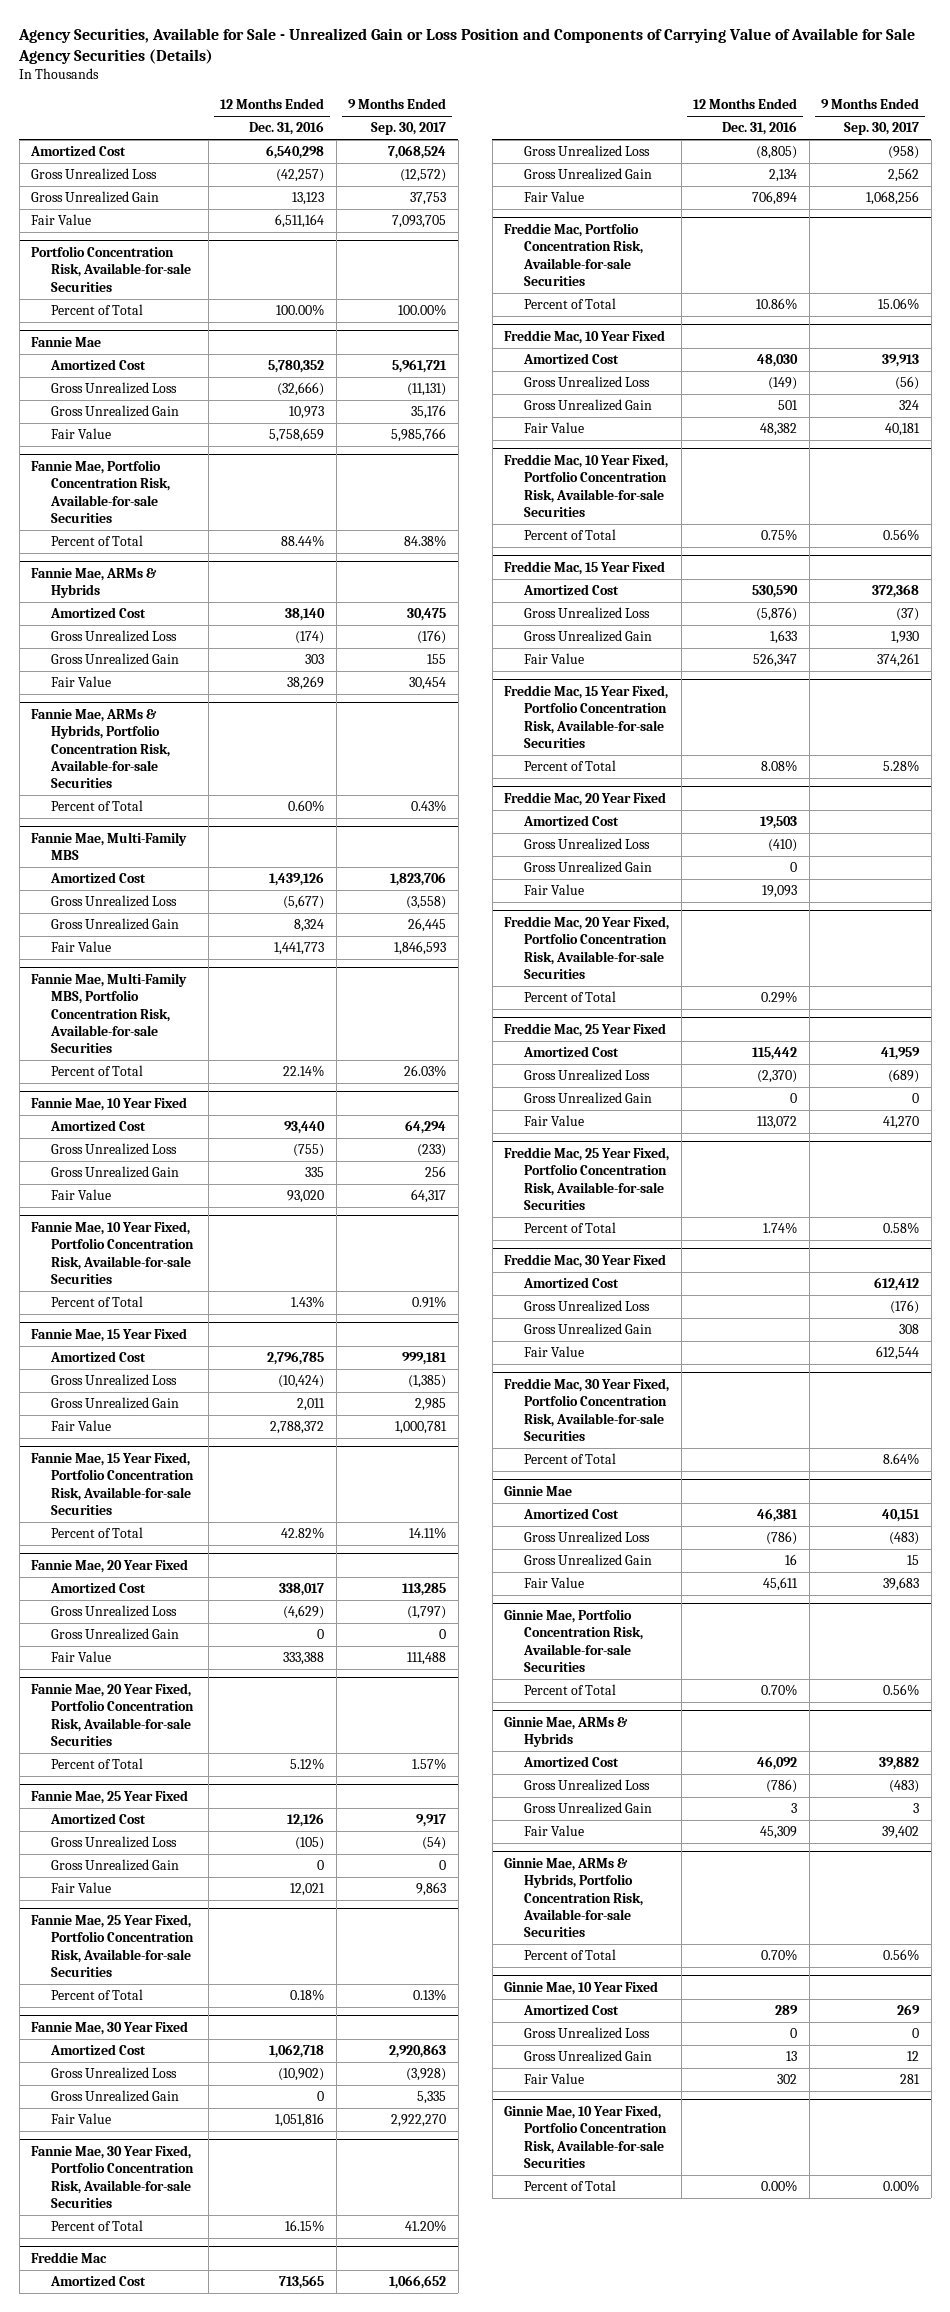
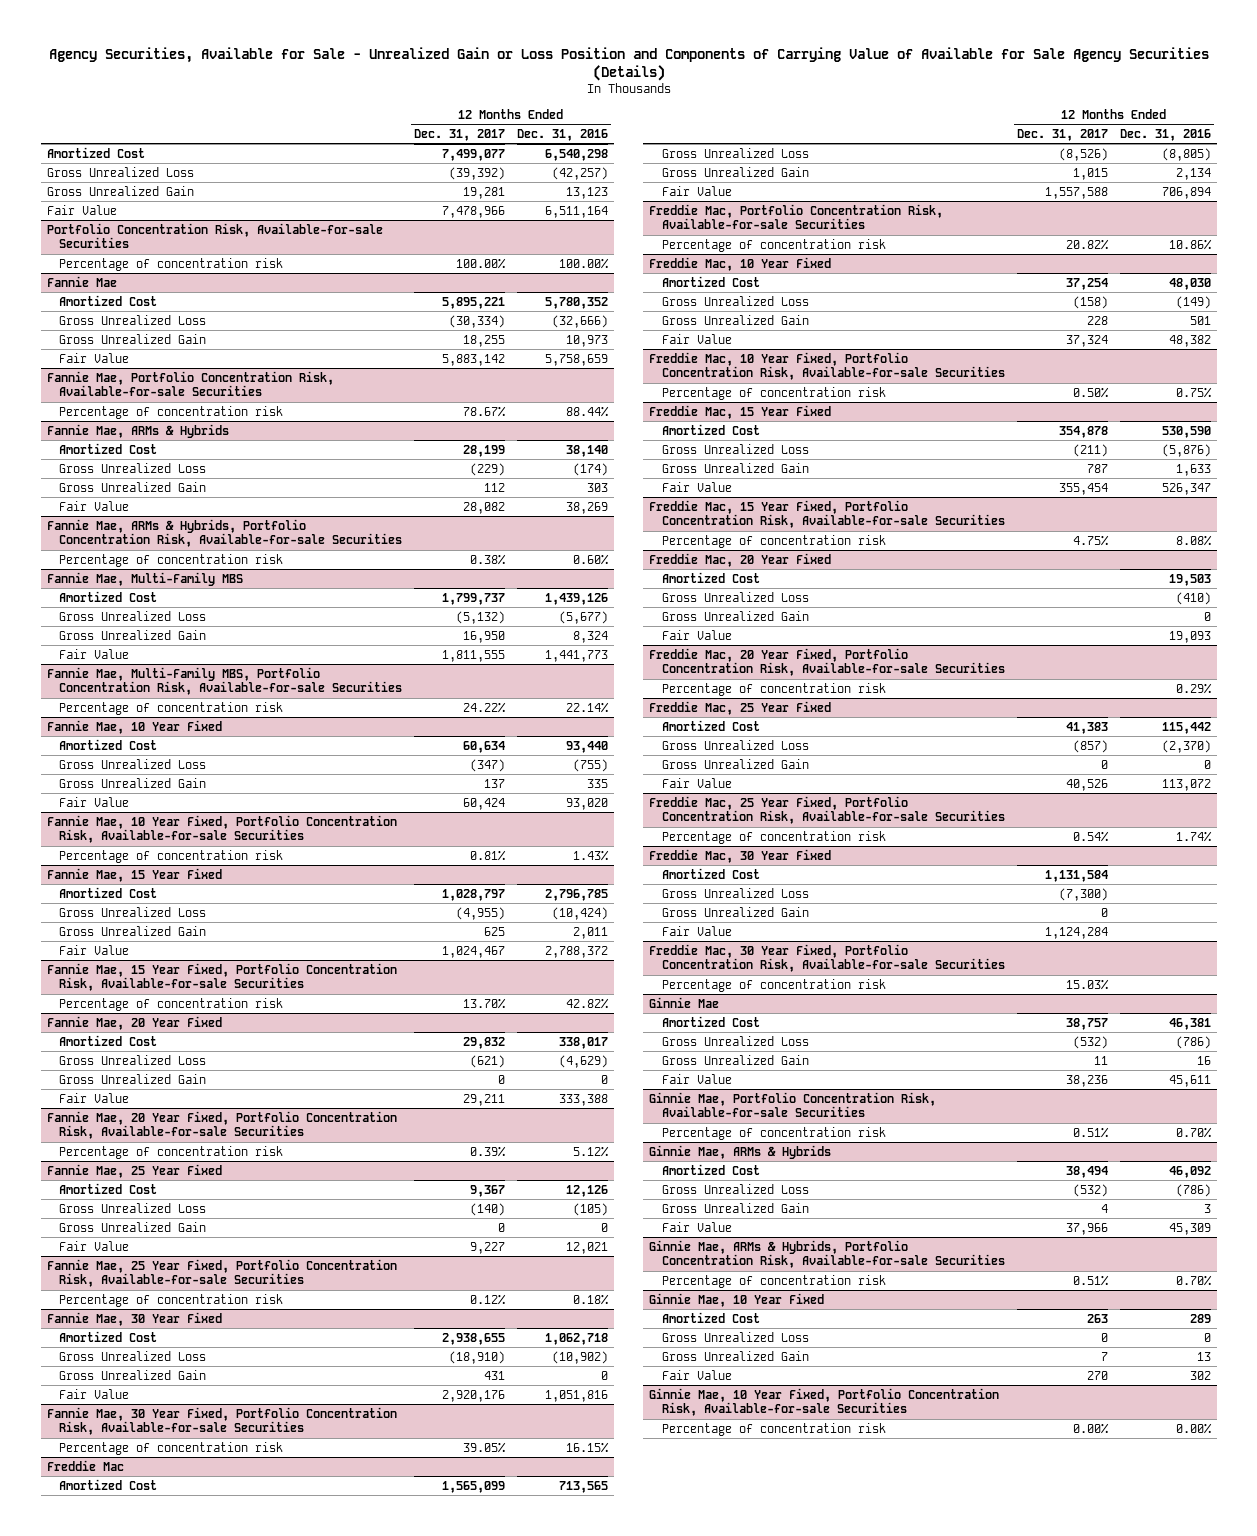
- | 12 Months Ended Dec. 31, 2016 | 9 Months Ended Sep. 30, 2017
+ | 12 Months Ended Dec. 31, 2017 | 12 Months Ended Dec. 31, 2016
@ Portfolio Concentration Risk, Available-for-sale Securities
- Percent of Total | 100.00% | 100.00%
+ Percentage of concentration risk | 100.00% | 100.00%
@ Fannie Mae, Portfolio Concentration Risk, Available-for-sale Securities
- Percent of Total | 88.44% | 84.38%
+ Percentage of concentration risk | 78.67% | 88.44%
@ Fannie Mae, ARMs & Hybrids, Portfolio Concentration Risk, Available-for-sale Securities
- Percent of Total | 0.60% | 0.43%
+ Percentage of concentration risk | 0.38% | 0.60%
@ Fannie Mae, Multi-Family MBS, Portfolio Concentration Risk, Available-for-sale Securities
- Percent of Total | 22.14% | 26.03%
+ Percentage of concentration risk | 24.22% | 22.14%
@ Fannie Mae, 10 Year Fixed, Portfolio Concentration Risk, Available-for-sale Securities
- Percent of Total | 1.43% | 0.91%
+ Percentage of concentration risk | 0.81% | 1.43%
@ Fannie Mae, 15 Year Fixed, Portfolio Concentration Risk, Available-for-sale Securities
- Percent of Total | 42.82% | 14.11%
+ Percentage of concentration risk | 13.70% | 42.82%
@ Fannie Mae, 20 Year Fixed, Portfolio Concentration Risk, Available-for-sale Securities
- Percent of Total | 5.12% | 1.57%
+ Percentage of concentration risk | 0.39% | 5.12%
@ Fannie Mae, 25 Year Fixed, Portfolio Concentration Risk, Available-for-sale Securities
- Percent of Total | 0.18% | 0.13%
+ Percentage of concentration risk | 0.12% | 0.18%
@ Fannie Mae, 30 Year Fixed, Portfolio Concentration Risk, Available-for-sale Securities
- Percent of Total | 16.15% | 41.20%
+ Percentage of concentration risk | 39.05% | 16.15%
@ Freddie Mac, Portfolio Concentration Risk, Available-for-sale Securities
- Percent of Total | 10.86% | 15.06%
+ Percentage of concentration risk | 20.82% | 10.86%
@ Freddie Mac, 10 Year Fixed, Portfolio Concentration Risk, Available-for-sale Securities
- Percent of Total | 0.75% | 0.56%
+ Percentage of concentration risk | 0.50% | 0.75%
@ Freddie Mac, 15 Year Fixed, Portfolio Concentration Risk, Available-for-sale Securities
- Percent of Total | 8.08% | 5.28%
+ Percentage of concentration risk | 4.75% | 8.08%
@ Freddie Mac, 20 Year Fixed, Portfolio Concentration Risk, Available-for-sale Securities
- Percent of Total | 0.29% |
+ Percentage of concentration risk | | 0.29%
@ Freddie Mac, 25 Year Fixed, Portfolio Concentration Risk, Available-for-sale Securities
- Percent of Total | 1.74% | 0.58%
+ Percentage of concentration risk | 0.54% | 1.74%
@ Freddie Mac, 30 Year Fixed, Portfolio Concentration Risk, Available-for-sale Securities
- Percent of Total | | 8.64%
+ Percentage of concentration risk | 15.03% |
@ Ginnie Mae, Portfolio Concentration Risk, Available-for-sale Securities
- Percent of Total | 0.70% | 0.56%
+ Percentage of concentration risk | 0.51% | 0.70%
@ Ginnie Mae, ARMs & Hybrids, Portfolio Concentration Risk, Available-for-sale Securities
- Percent of Total | 0.70% | 0.56%
+ Percentage of concentration risk | 0.51% | 0.70%
@ Ginnie Mae, 10 Year Fixed, Portfolio Concentration Risk, Available-for-sale Securities
- Percent of Total | 0.00% | 0.00%
+ Percentage of concentration risk | 0.00% | 0.00%

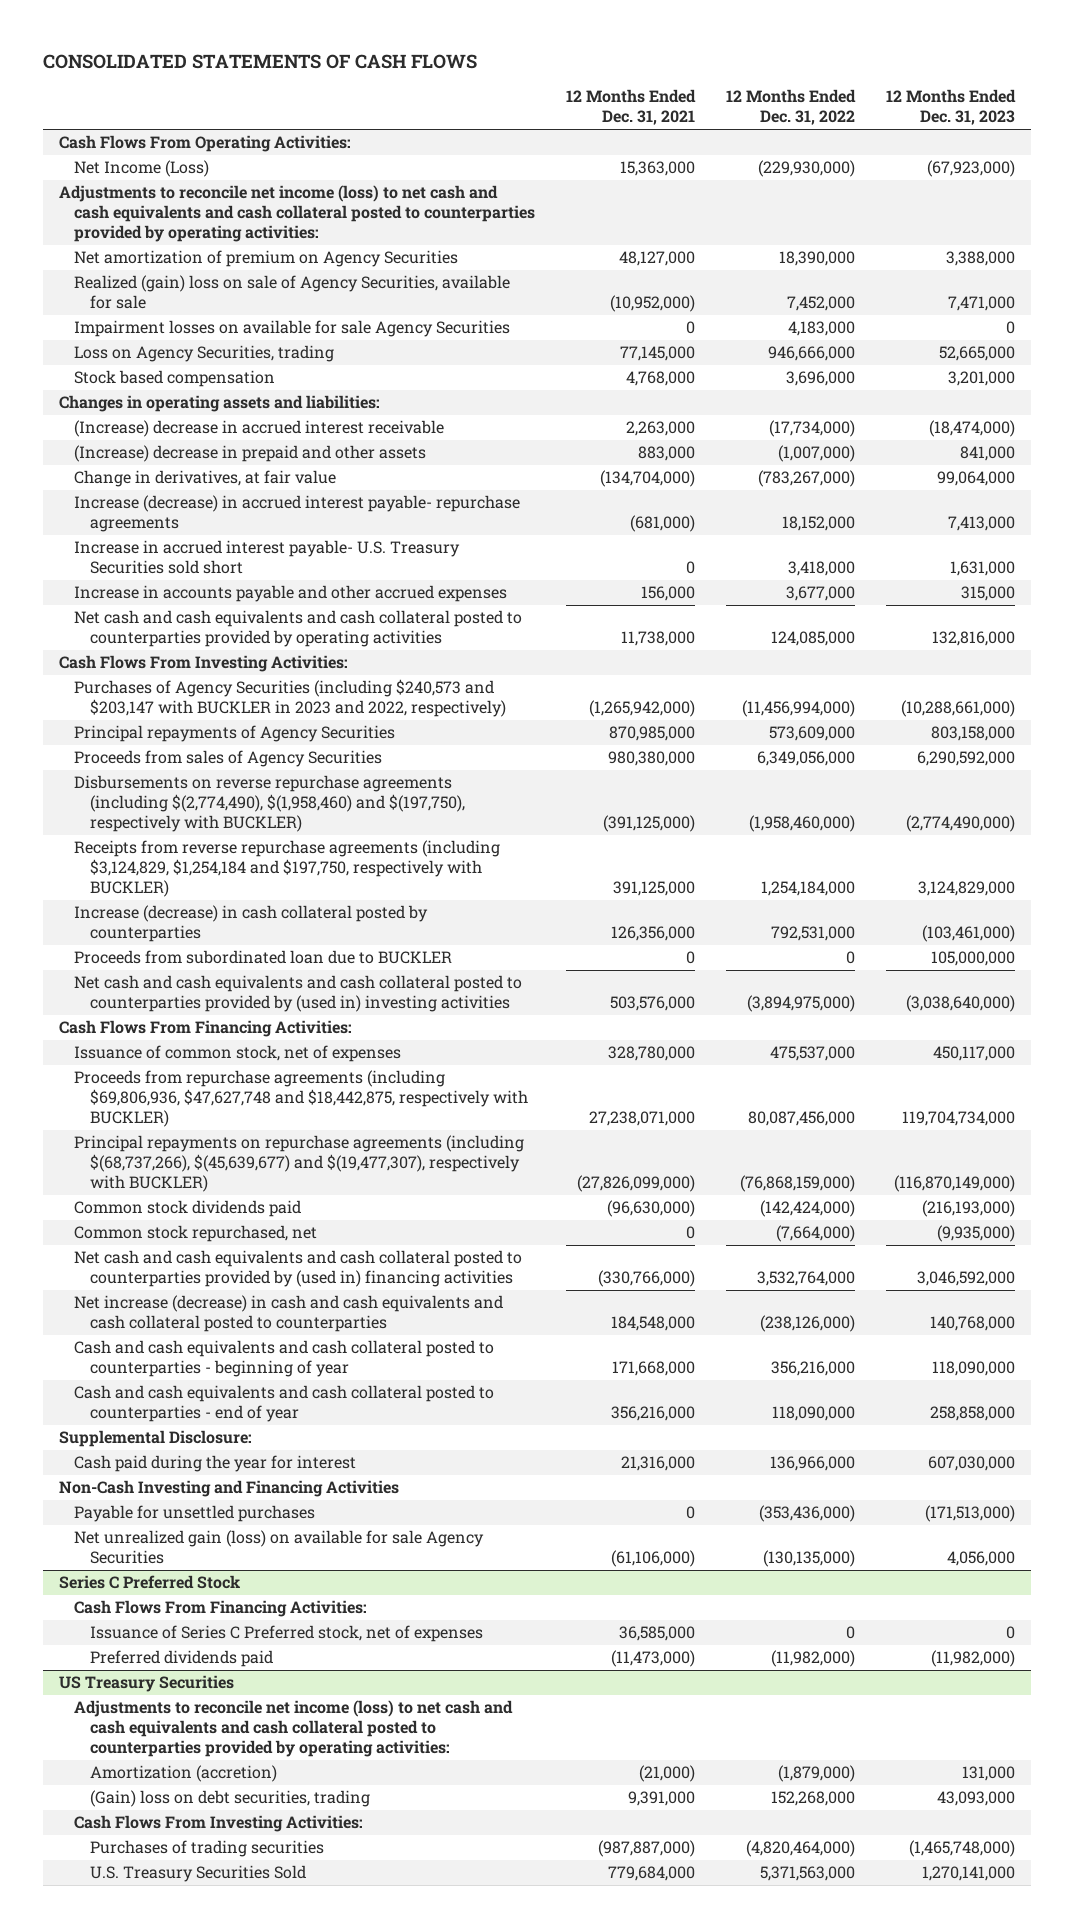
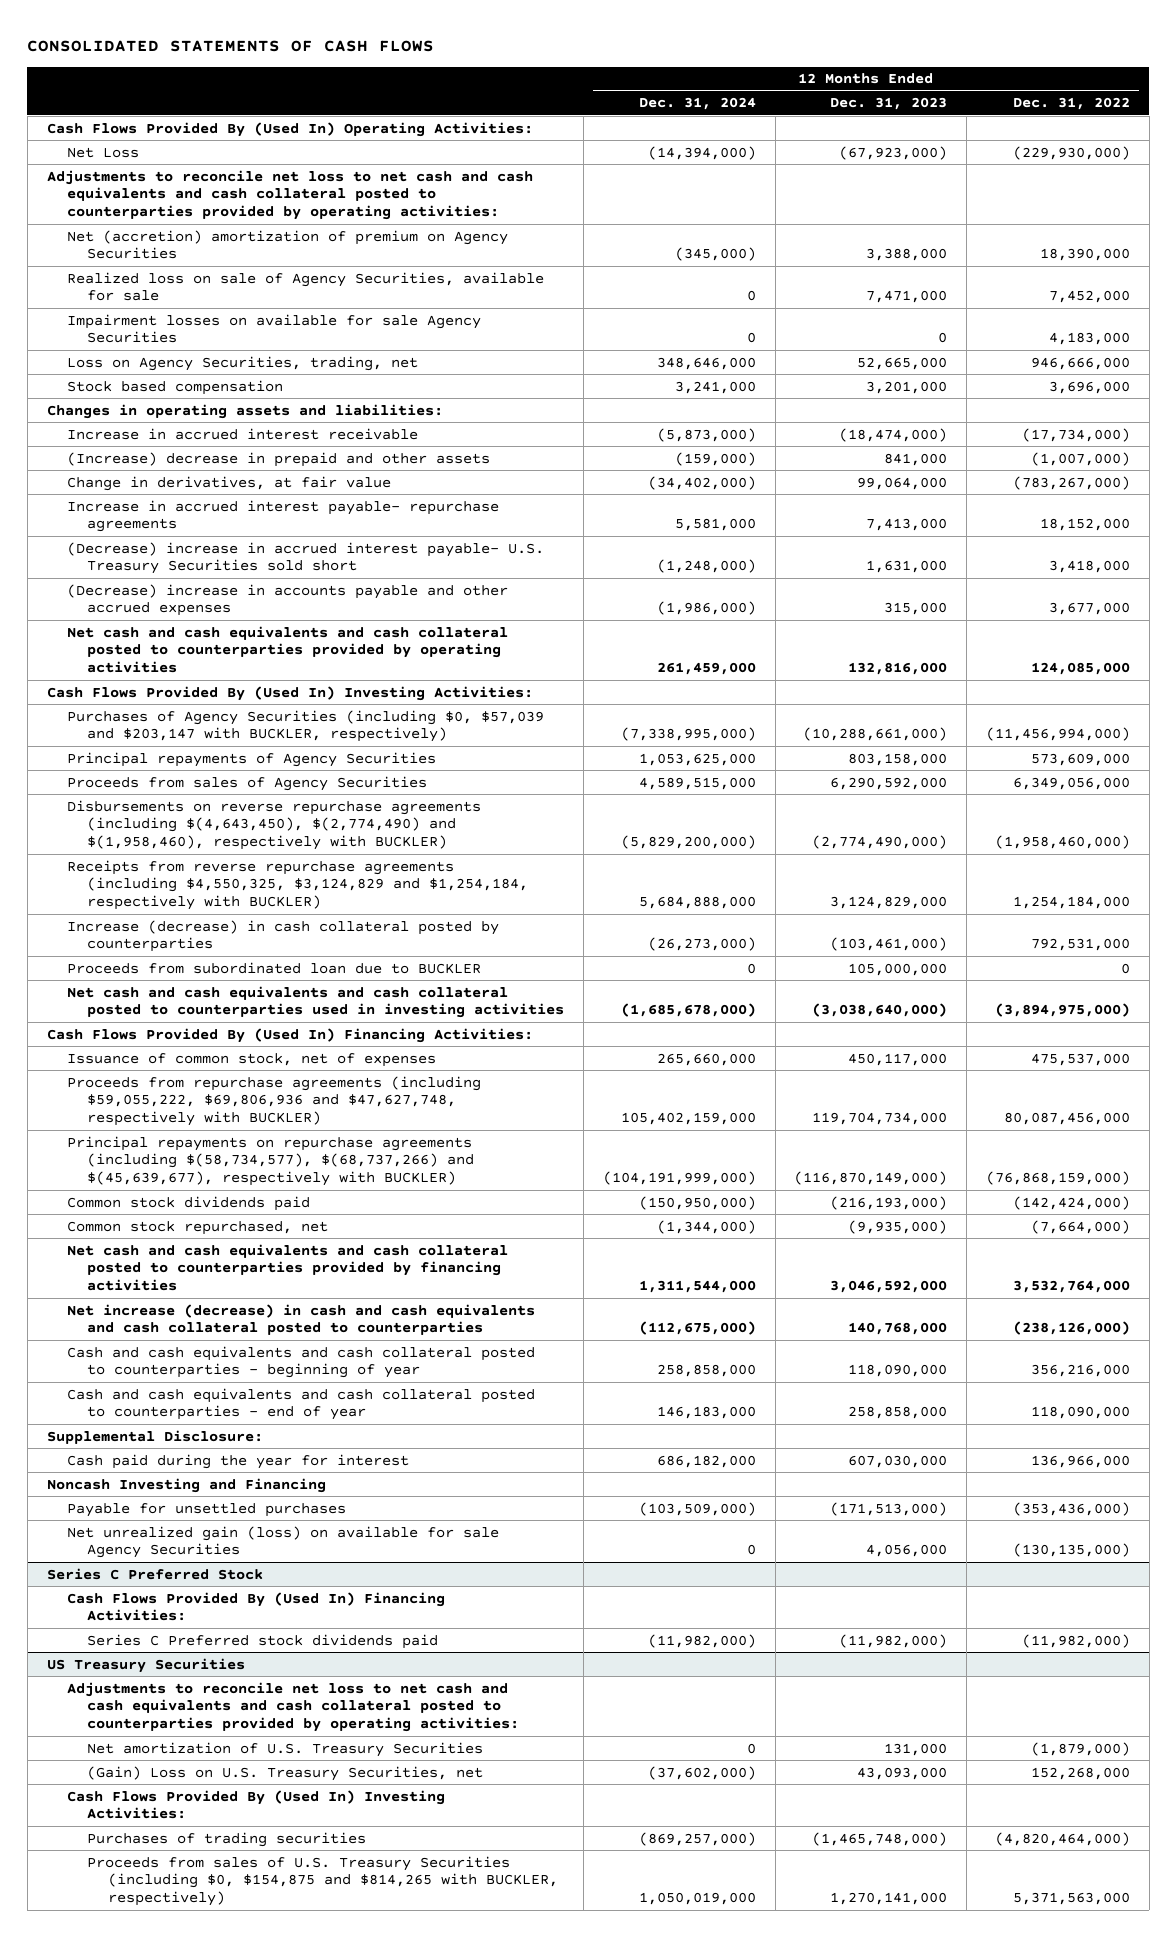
- | 12 Months Ended Dec. 31, 2021 | 12 Months Ended Dec. 31, 2022 | 12 Months Ended Dec. 31, 2023
+ | 12 Months Ended Dec. 31, 2024 | 12 Months Ended Dec. 31, 2023 | 12 Months Ended Dec. 31, 2022
- Cash Flows From Operating Activities:
- Net Income (Loss) | 15,363,000 | (229,930,000) | (67,923,000)
- Adjustments to reconcile net income (loss) to net cash and cash equivalents and cash collateral posted to counterparties provided by operating activities:
- Net amortization of premium on Agency Securities | 48,127,000 | 18,390,000 | 3,388,000
- Realized (gain) loss on sale of Agency Securities, available for sale | (10,952,000) | 7,452,000 | 7,471,000
+ Cash Flows Provided By (Used In) Operating Activities:
+ Net Loss | (14,394,000) | (67,923,000) | (229,930,000)
+ Adjustments to reconcile net loss to net cash and cash equivalents and cash collateral posted to counterparties provided by operating activities:
+ Net (accretion) amortization of premium on Agency Securities | (345,000) | 3,388,000 | 18,390,000
+ Realized loss on sale of Agency Securities, available for sale | 0 | 7,471,000 | 7,452,000
- Loss on Agency Securities, trading | 77,145,000 | 946,666,000 | 52,665,000
+ Loss on Agency Securities, trading, net | 348,646,000 | 52,665,000 | 946,666,000
- (Increase) decrease in accrued interest receivable | 2,263,000 | (17,734,000) | (18,474,000)
+ Increase in accrued interest receivable | (5,873,000) | (18,474,000) | (17,734,000)
- Increase (decrease) in accrued interest payable- repurchase agreements | (681,000) | 18,152,000 | 7,413,000
- Increase in accrued interest payable- U.S. Treasury Securities sold short | 0 | 3,418,000 | 1,631,000
- Increase in accounts payable and other accrued expenses | 156,000 | 3,677,000 | 315,000
+ Increase in accrued interest payable- repurchase agreements | 5,581,000 | 7,413,000 | 18,152,000
+ (Decrease) increase in accrued interest payable- U.S. Treasury Securities sold short | (1,248,000) | 1,631,000 | 3,418,000
+ (Decrease) increase in accounts payable and other accrued expenses | (1,986,000) | 315,000 | 3,677,000
- Cash Flows From Investing Activities:
- Purchases of Agency Securities (including $240,573 and $203,147 with BUCKLER in 2023 and 2022, respectively) | (1,265,942,000) | (11,456,994,000) | (10,288,661,000)
+ Cash Flows Provided By (Used In) Investing Activities:
+ Purchases of Agency Securities (including $0, $57,039 and $203,147 with BUCKLER, respectively) | (7,338,995,000) | (10,288,661,000) | (11,456,994,000)
- Disbursements on reverse repurchase agreements (including $(2,774,490), $(1,958,460) and $(197,750), respectively with BUCKLER) | (391,125,000) | (1,958,460,000) | (2,774,490,000)
- Receipts from reverse repurchase agreements (including $3,124,829, $1,254,184 and $197,750, respectively with BUCKLER) | 391,125,000 | 1,254,184,000 | 3,124,829,000
+ Disbursements on reverse repurchase agreements (including $(4,643,450), $(2,774,490) and $(1,958,460), respectively with BUCKLER) | (5,829,200,000) | (2,774,490,000) | (1,958,460,000)
+ Receipts from reverse repurchase agreements (including $4,550,325, $3,124,829 and $1,254,184, respectively with BUCKLER) | 5,684,888,000 | 3,124,829,000 | 1,254,184,000
- Net cash and cash equivalents and cash collateral posted to counterparties provided by (used in) investing activities | 503,576,000 | (3,894,975,000) | (3,038,640,000)
- Cash Flows From Financing Activities:
+ Net cash and cash equivalents and cash collateral posted to counterparties used in investing activities | (1,685,678,000) | (3,038,640,000) | (3,894,975,000)
+ Cash Flows Provided By (Used In) Financing Activities:
- Proceeds from repurchase agreements (including $69,806,936, $47,627,748 and $18,442,875, respectively with BUCKLER) | 27,238,071,000 | 80,087,456,000 | 119,704,734,000
- Principal repayments on repurchase agreements (including $(68,737,266), $(45,639,677) and $(19,477,307), respectively with BUCKLER) | (27,826,099,000) | (76,868,159,000) | (116,870,149,000)
+ Proceeds from repurchase agreements (including $59,055,222, $69,806,936 and $47,627,748, respectively with BUCKLER) | 105,402,159,000 | 119,704,734,000 | 80,087,456,000
+ Principal repayments on repurchase agreements (including $(58,734,577), $(68,737,266) and $(45,639,677), respectively with BUCKLER) | (104,191,999,000) | (116,870,149,000) | (76,868,159,000)
- Net cash and cash equivalents and cash collateral posted to counterparties provided by (used in) financing activities | (330,766,000) | 3,532,764,000 | 3,046,592,000
+ Net cash and cash equivalents and cash collateral posted to counterparties provided by financing activities | 1,311,544,000 | 3,046,592,000 | 3,532,764,000
- Non-Cash Investing and Financing Activities
+ Noncash Investing and Financing
@ Series C Preferred Stock
- Cash Flows From Financing Activities:
- Issuance of Series C Preferred stock, net of expenses | 36,585,000 | 0 | 0
- Preferred dividends paid | (11,473,000) | (11,982,000) | (11,982,000)
+ Cash Flows Provided By (Used In) Financing Activities:
+ Series C Preferred stock dividends paid | (11,982,000) | (11,982,000) | (11,982,000)
@ US Treasury Securities
- Adjustments to reconcile net income (loss) to net cash and cash equivalents and cash collateral posted to counterparties provided by operating activities:
- Amortization (accretion) | (21,000) | (1,879,000) | 131,000
- (Gain) loss on debt securities, trading | 9,391,000 | 152,268,000 | 43,093,000
- Cash Flows From Investing Activities:
+ Adjustments to reconcile net loss to net cash and cash equivalents and cash collateral posted to counterparties provided by operating activities:
+ Net amortization of U.S. Treasury Securities | 0 | 131,000 | (1,879,000)
+ (Gain) Loss on U.S. Treasury Securities, net | (37,602,000) | 43,093,000 | 152,268,000
+ Cash Flows Provided By (Used In) Investing Activities:
- U.S. Treasury Securities Sold | 779,684,000 | 5,371,563,000 | 1,270,141,000
+ Proceeds from sales of U.S. Treasury Securities (including $0, $154,875 and $814,265 with BUCKLER, respectively) | 1,050,019,000 | 1,270,141,000 | 5,371,563,000

